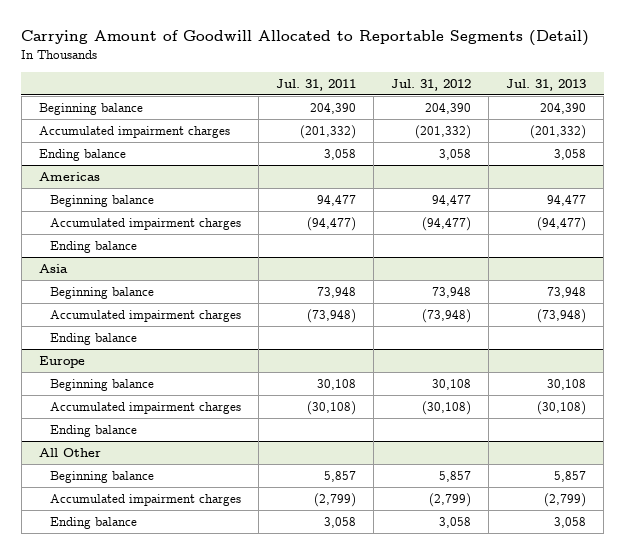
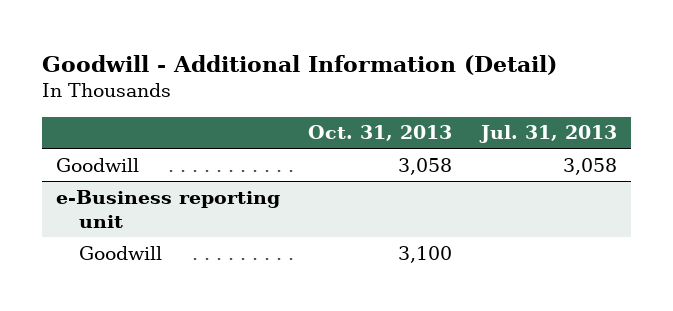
- Carrying Amount of Goodwill Allocated to Reportable Segments (Detail)
+ Goodwill - Additional Information (Detail)
- | Jul. 31, 2011 | Jul. 31, 2012 | Jul. 31, 2013
+ | Oct. 31, 2013 | Jul. 31, 2013
- Beginning balance | 204,390 | 204,390 | 204,390
- Accumulated impairment charges | (201,332) | (201,332) | (201,332)
- Ending balance | 3,058 | 3,058 | 3,058
- Americas
- Beginning balance | 94,477 | 94,477 | 94,477
- Accumulated impairment charges | (94,477) | (94,477) | (94,477)
- Ending balance
- Asia
- Beginning balance | 73,948 | 73,948 | 73,948
- Accumulated impairment charges | (73,948) | (73,948) | (73,948)
- Ending balance
- Europe
- Beginning balance | 30,108 | 30,108 | 30,108
- Accumulated impairment charges | (30,108) | (30,108) | (30,108)
- Ending balance
- All Other
- Beginning balance | 5,857 | 5,857 | 5,857
- Accumulated impairment charges | (2,799) | (2,799) | (2,799)
- Ending balance | 3,058 | 3,058 | 3,058
+ Goodwill | 3,058 | 3,058
+ e-Business reporting unit
+ Goodwill | 3,100 |

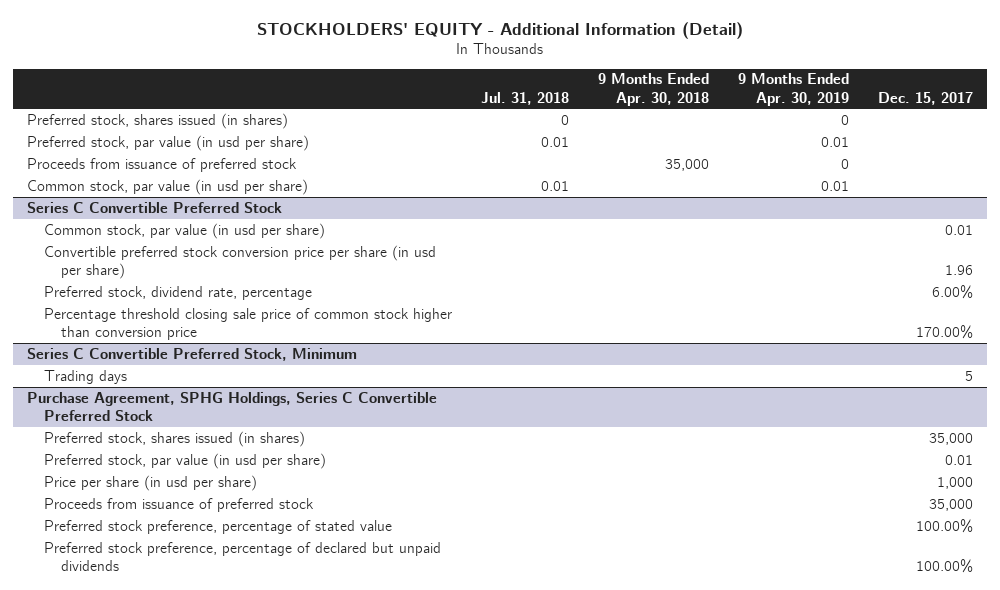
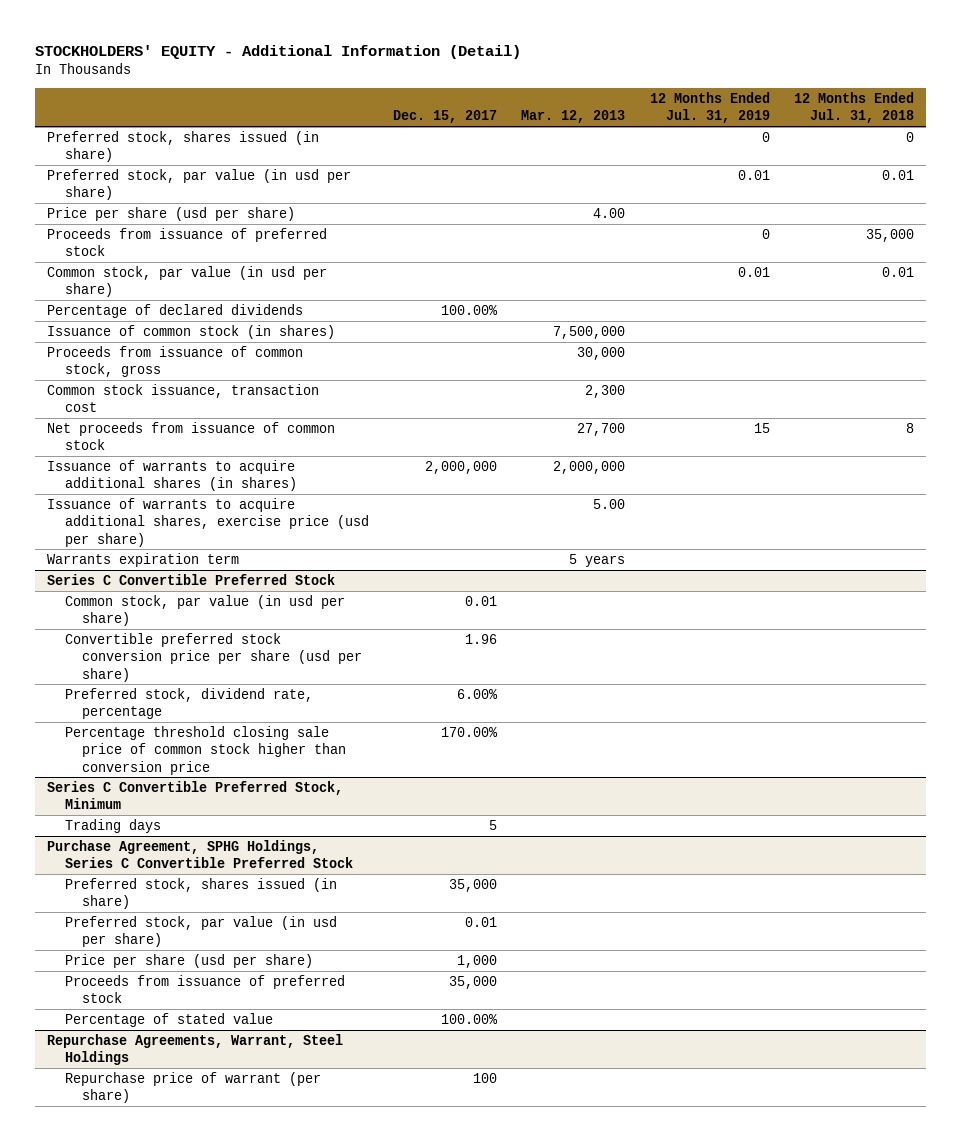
- | Jul. 31, 2018 | 9 Months Ended Apr. 30, 2018 | 9 Months Ended Apr. 30, 2019 | Dec. 15, 2017
+ | Dec. 15, 2017 | Mar. 12, 2013 | 12 Months Ended Jul. 31, 2019 | 12 Months Ended Jul. 31, 2018
- Preferred stock, shares issued (in shares) | 0 | | 0 |
+ Preferred stock, shares issued (in share) | | | 0 | 0
+ Price per share (usd per share) | | 4.00 | |
+ Percentage of declared dividends | 100.00% | | |
+ Issuance of common stock (in shares) | | 7,500,000 | |
+ Proceeds from issuance of common stock, gross | | 30,000 | |
+ Common stock issuance, transaction cost | | 2,300 | |
+ Net proceeds from issuance of common stock | | 27,700 | 15 | 8
+ Issuance of warrants to acquire additional shares (in shares) | 2,000,000 | 2,000,000 | |
+ Issuance of warrants to acquire additional shares, exercise price (usd per share) | | 5.00 | |
+ Warrants expiration term | | 5 years | |
@ Series C Convertible Preferred Stock
- Convertible preferred stock conversion price per share (in usd per share) | | | | 1.96
+ Convertible preferred stock conversion price per share (usd per share) | 1.96 | | |
@ Purchase Agreement, SPHG Holdings, Series C Convertible Preferred Stock
- Preferred stock, shares issued (in shares) | | | | 35,000
+ Preferred stock, shares issued (in share) | 35,000 | | |
- Price per share (in usd per share) | | | | 1,000
+ Price per share (usd per share) | 1,000 | | |
- Preferred stock preference, percentage of stated value | | | | 100.00%
- Preferred stock preference, percentage of declared but unpaid dividends | | | | 100.00%
+ Percentage of stated value | 100.00% | | |
+ Repurchase Agreements, Warrant, Steel Holdings
+ Repurchase price of warrant (per share) | 100 | | |

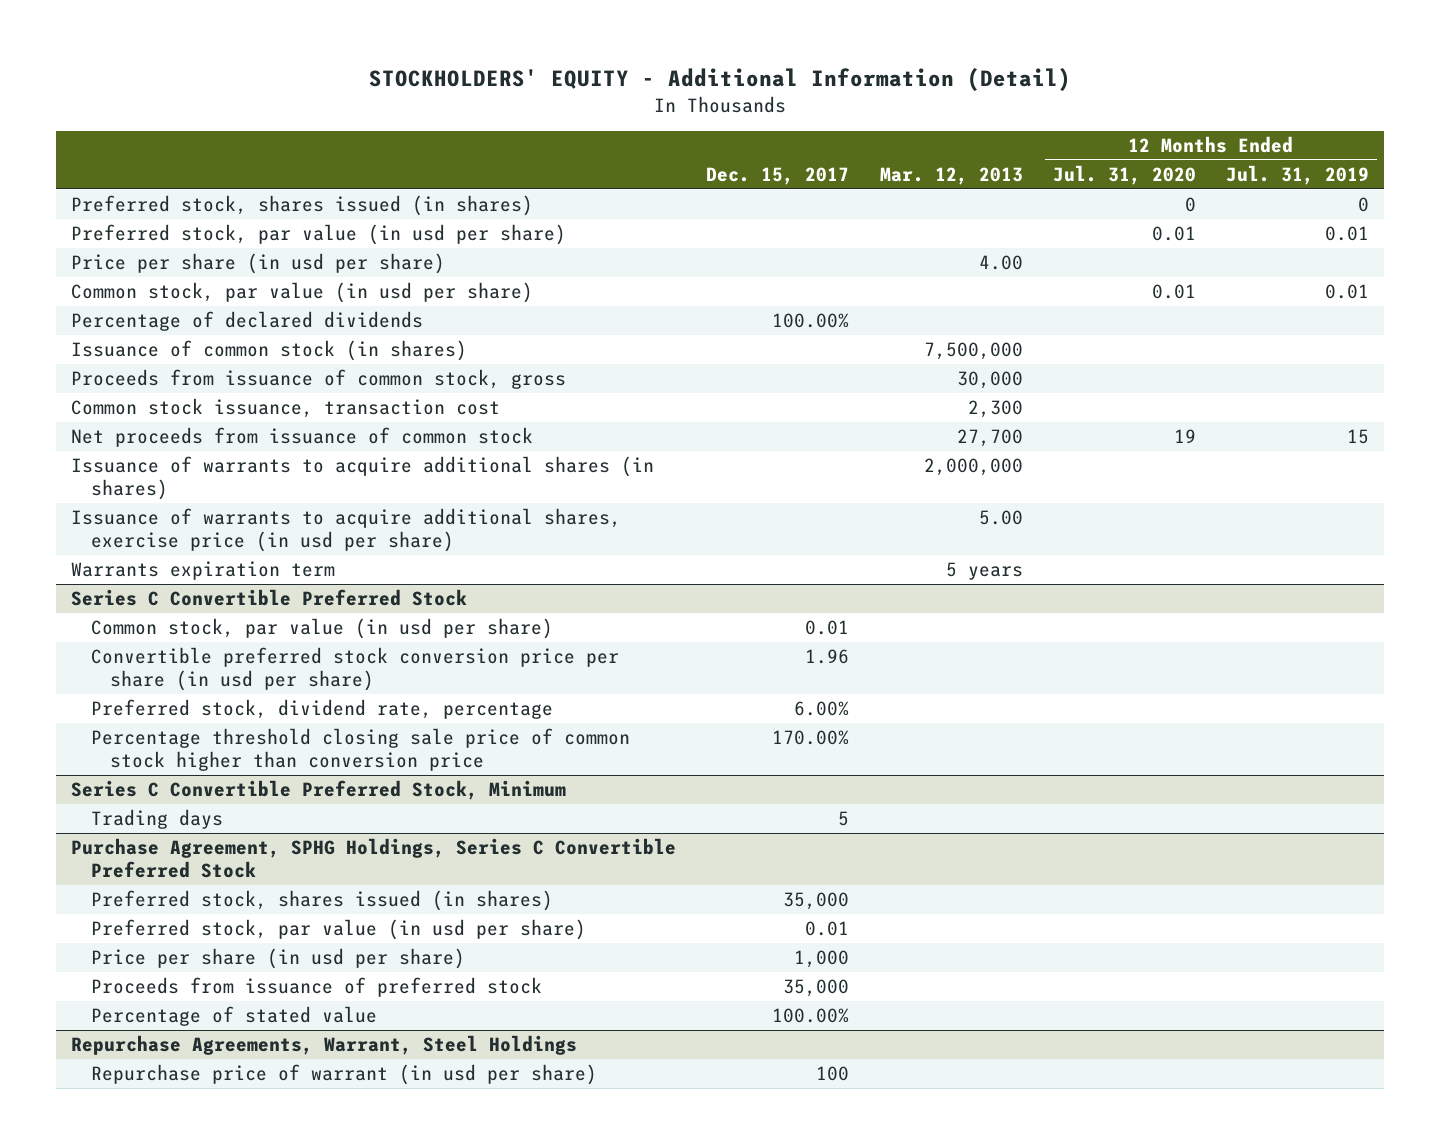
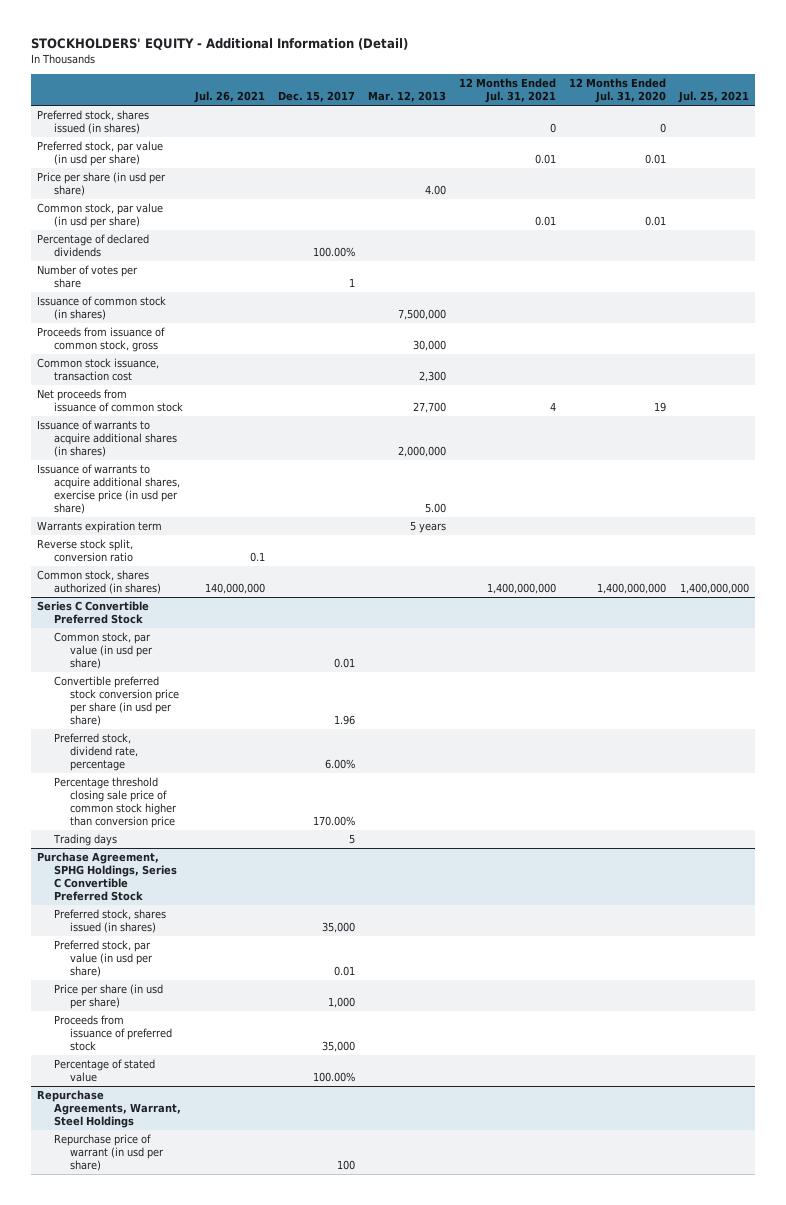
- | Dec. 15, 2017 | Mar. 12, 2013 | 12 Months Ended Jul. 31, 2020 | 12 Months Ended Jul. 31, 2019
+ | Jul. 26, 2021 | Dec. 15, 2017 | Mar. 12, 2013 | 12 Months Ended Jul. 31, 2021 | 12 Months Ended Jul. 31, 2020 | Jul. 25, 2021
+ Number of votes per share | | 1 | | | |
+ Reverse stock split, conversion ratio | 0.1 | | | | |
+ Common stock, shares authorized (in shares) | 140,000,000 | | | 1,400,000,000 | 1,400,000,000 | 1,400,000,000
- Series C Convertible Preferred Stock, Minimum
- Trading days | 5 | | |
@ Series C Convertible Preferred Stock
+ Trading days | | 5 | | | |

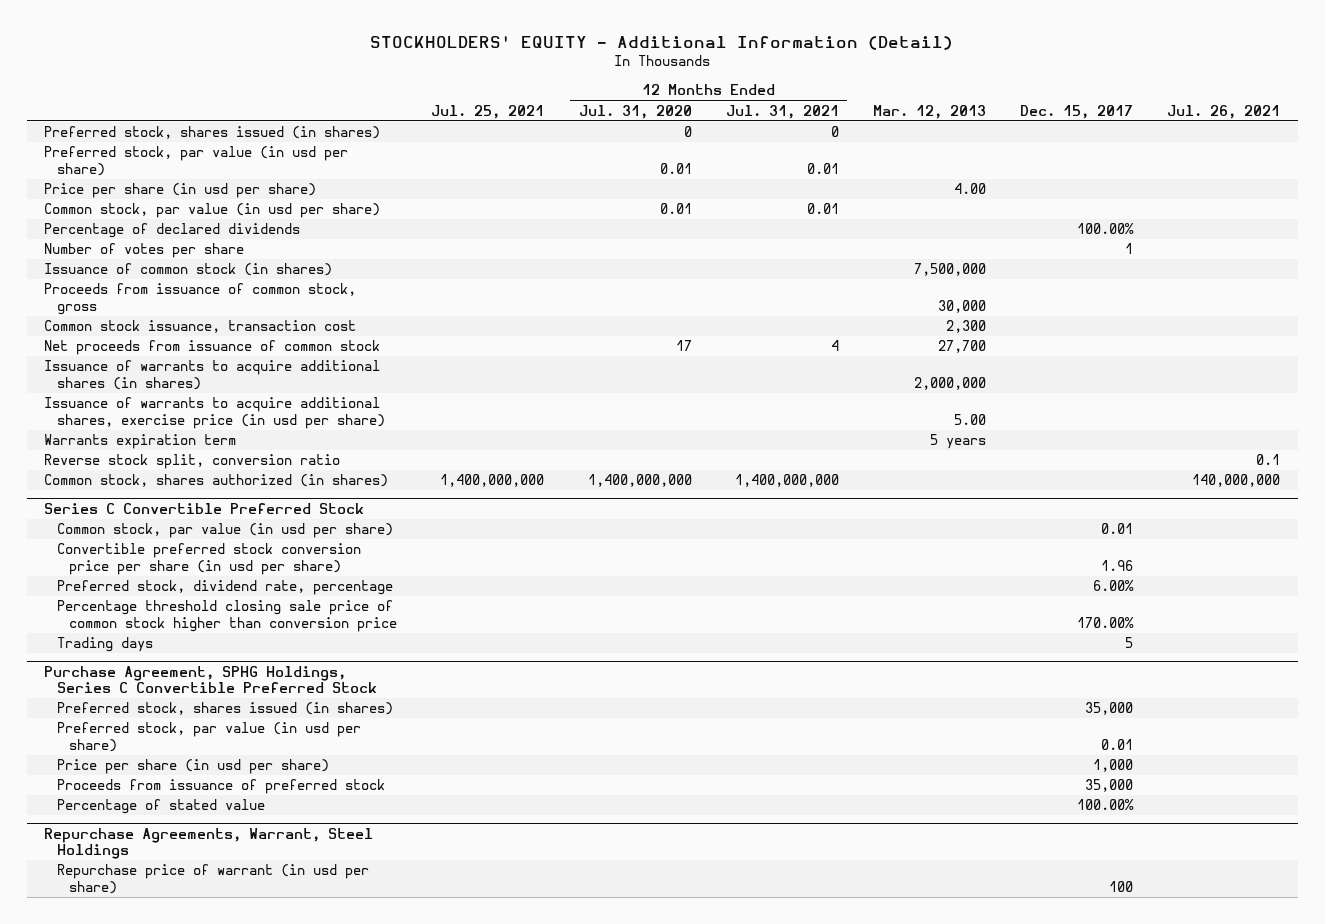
- | Jul. 26, 2021 | Dec. 15, 2017 | Mar. 12, 2013 | 12 Months Ended Jul. 31, 2021 | 12 Months Ended Jul. 31, 2020 | Jul. 25, 2021
+ | Jul. 25, 2021 | 12 Months Ended Jul. 31, 2020 | 12 Months Ended Jul. 31, 2021 | Mar. 12, 2013 | Dec. 15, 2017 | Jul. 26, 2021
- Net proceeds from issuance of common stock | | | 27,700 | 4 | 19 |
+ Net proceeds from issuance of common stock | | 17 | 4 | 27,700 | |

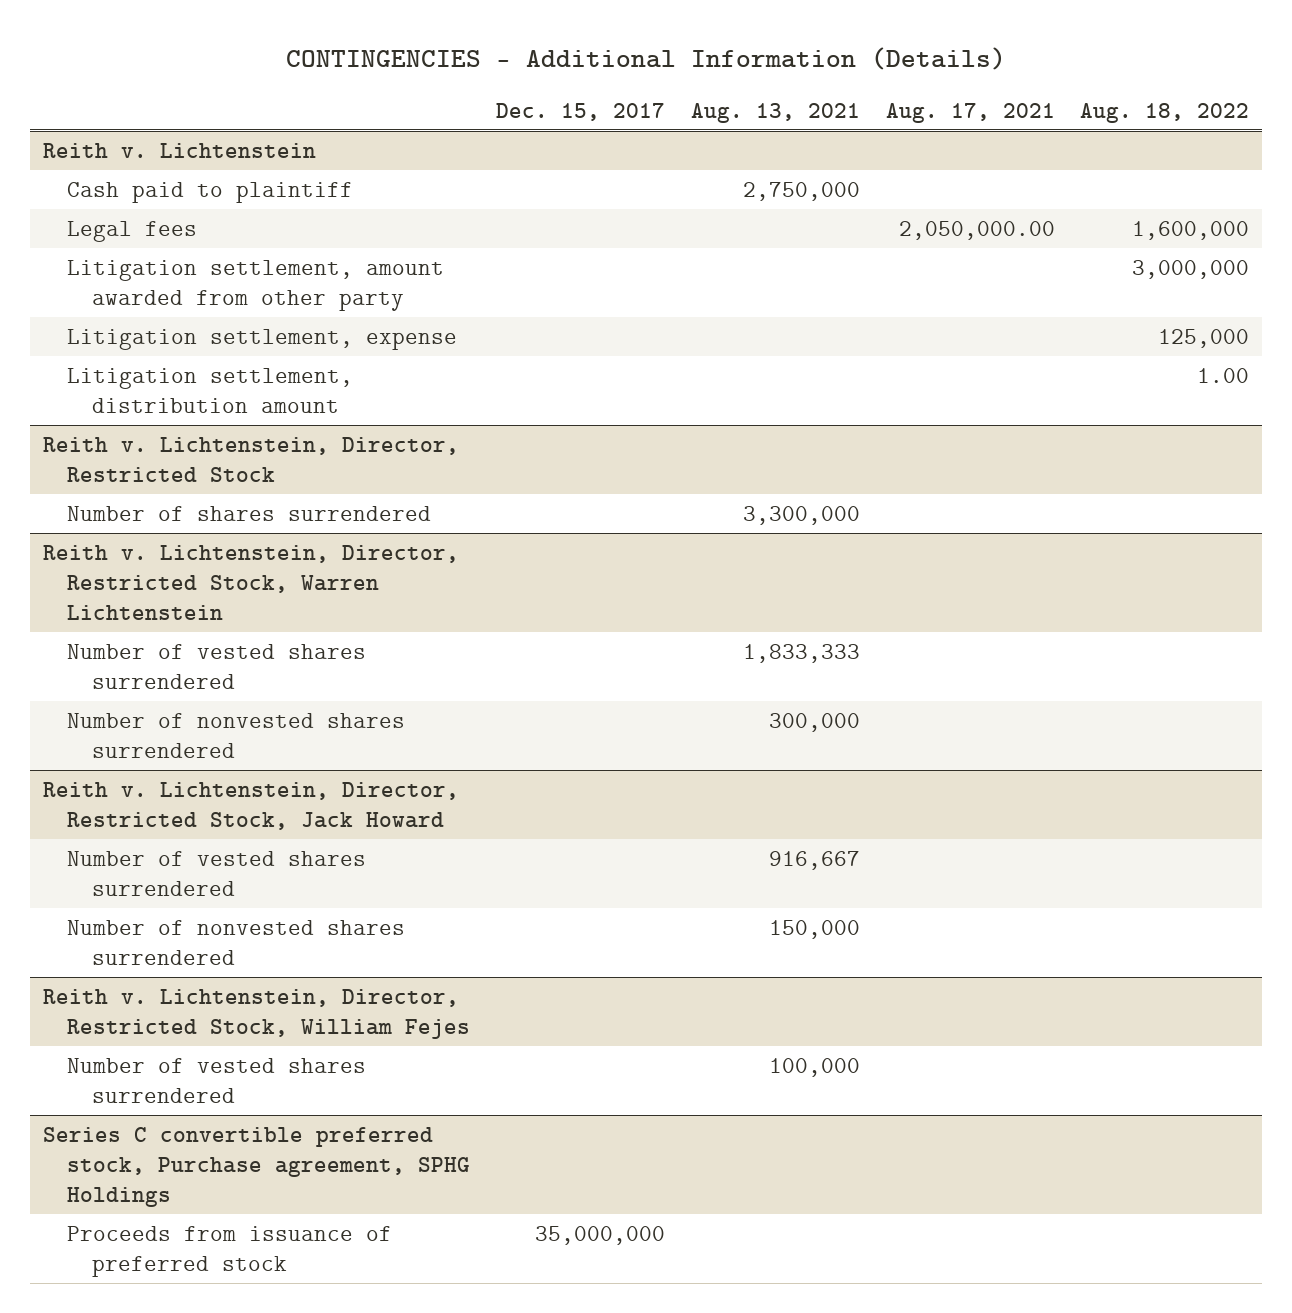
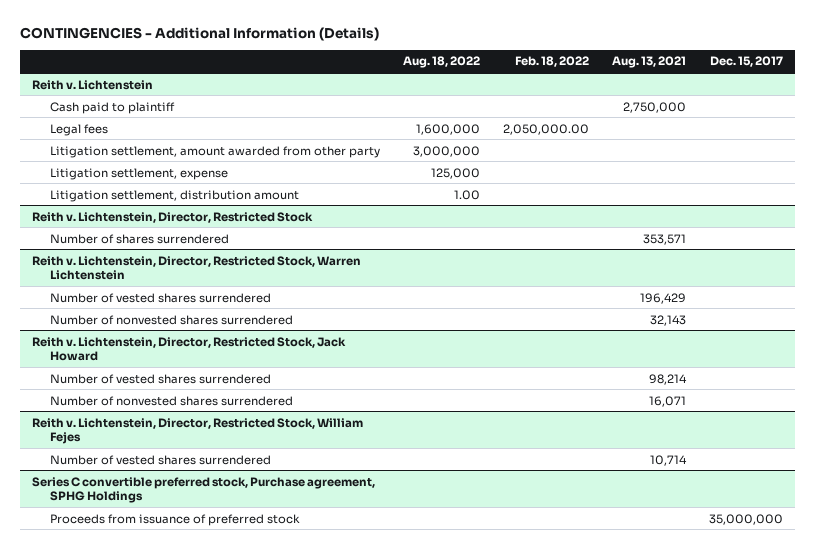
- | Dec. 15, 2017 | Aug. 13, 2021 | Aug. 17, 2021 | Aug. 18, 2022
+ | Aug. 18, 2022 | Feb. 18, 2022 | Aug. 13, 2021 | Dec. 15, 2017
@ Reith v. Lichtenstein, Director, Restricted Stock
- Number of shares surrendered | | 3,300,000 | |
+ Number of shares surrendered | | | 353,571 |
@ Reith v. Lichtenstein, Director, Restricted Stock, Warren Lichtenstein
- Number of vested shares surrendered | | 1,833,333 | |
- Number of nonvested shares surrendered | | 300,000 | |
+ Number of vested shares surrendered | | | 196,429 |
+ Number of nonvested shares surrendered | | | 32,143 |
@ Reith v. Lichtenstein, Director, Restricted Stock, Jack Howard
- Number of vested shares surrendered | | 916,667 | |
- Number of nonvested shares surrendered | | 150,000 | |
+ Number of vested shares surrendered | | | 98,214 |
+ Number of nonvested shares surrendered | | | 16,071 |
@ Reith v. Lichtenstein, Director, Restricted Stock, William Fejes
- Number of vested shares surrendered | | 100,000 | |
+ Number of vested shares surrendered | | | 10,714 |

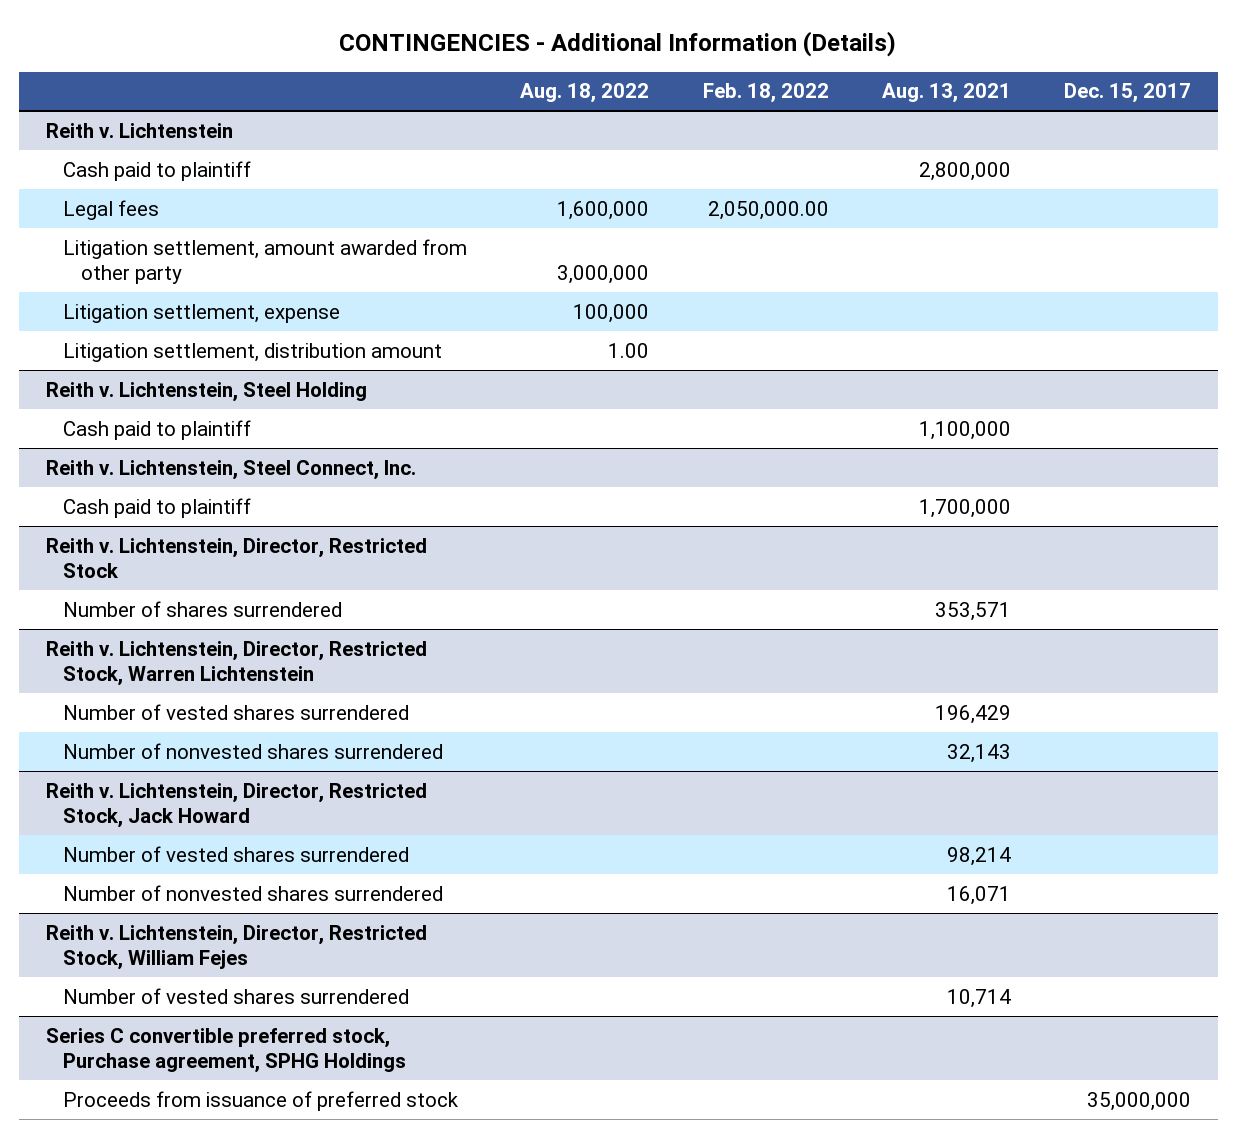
@ Reith v. Lichtenstein
- Cash paid to plaintiff | | | 2,750,000 |
+ Cash paid to plaintiff | | | 2,800,000 |
- Litigation settlement, expense | 125,000 | | |
+ Litigation settlement, expense | 100,000 | | |
+ Reith v. Lichtenstein, Steel Holding
+ Cash paid to plaintiff | | | 1,100,000 |
+ Reith v. Lichtenstein, Steel Connect, Inc.
+ Cash paid to plaintiff | | | 1,700,000 |

